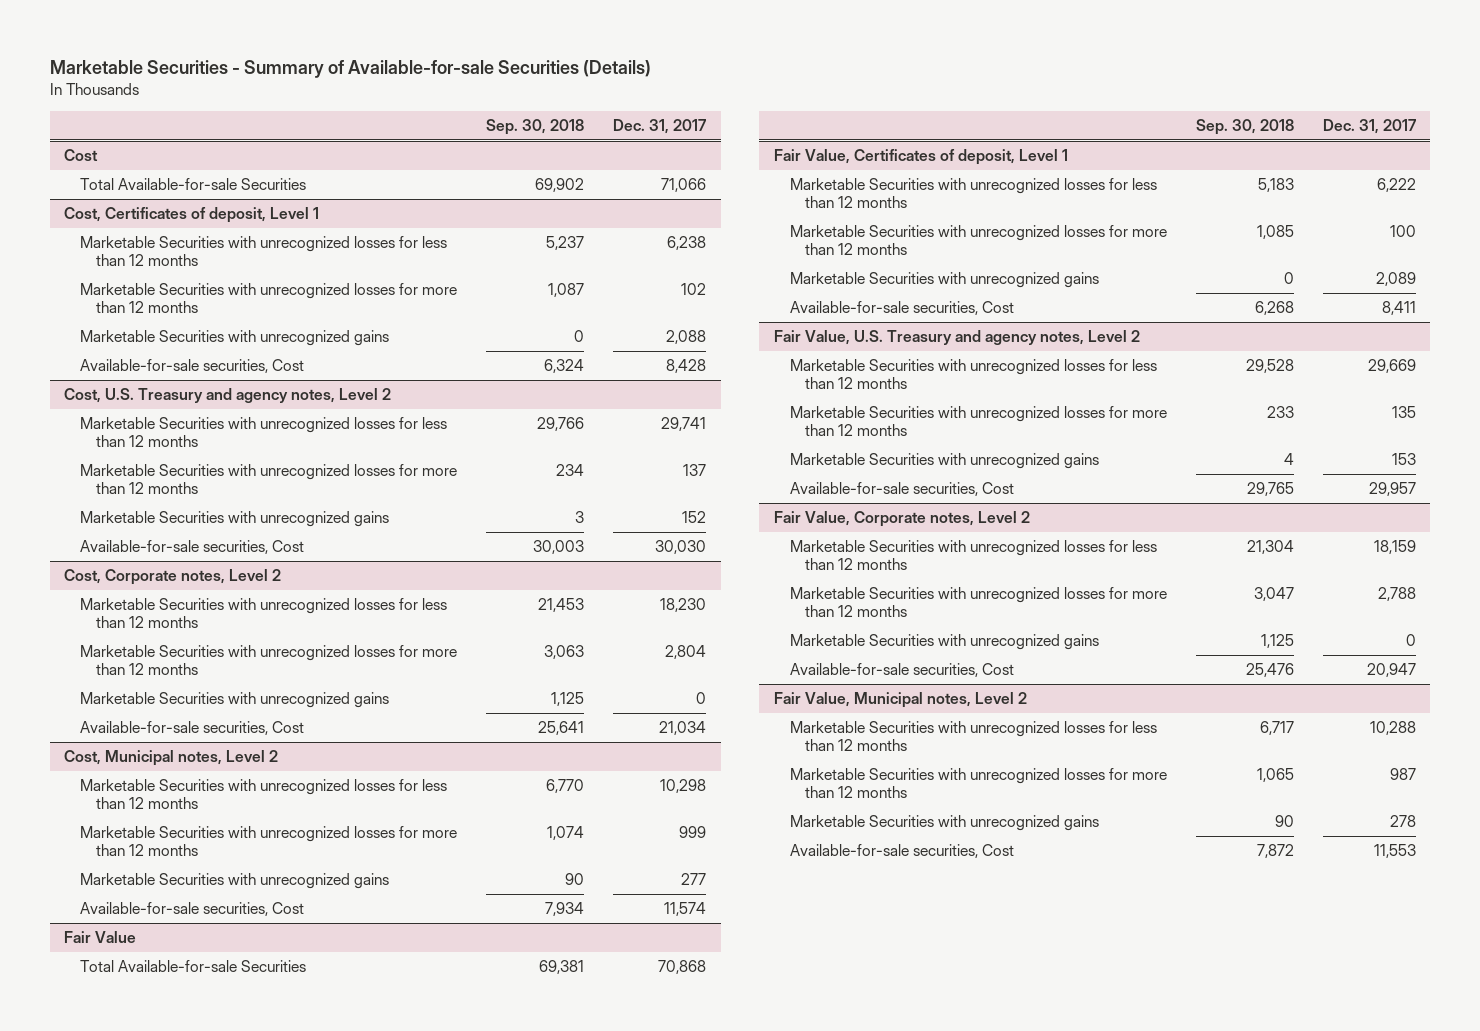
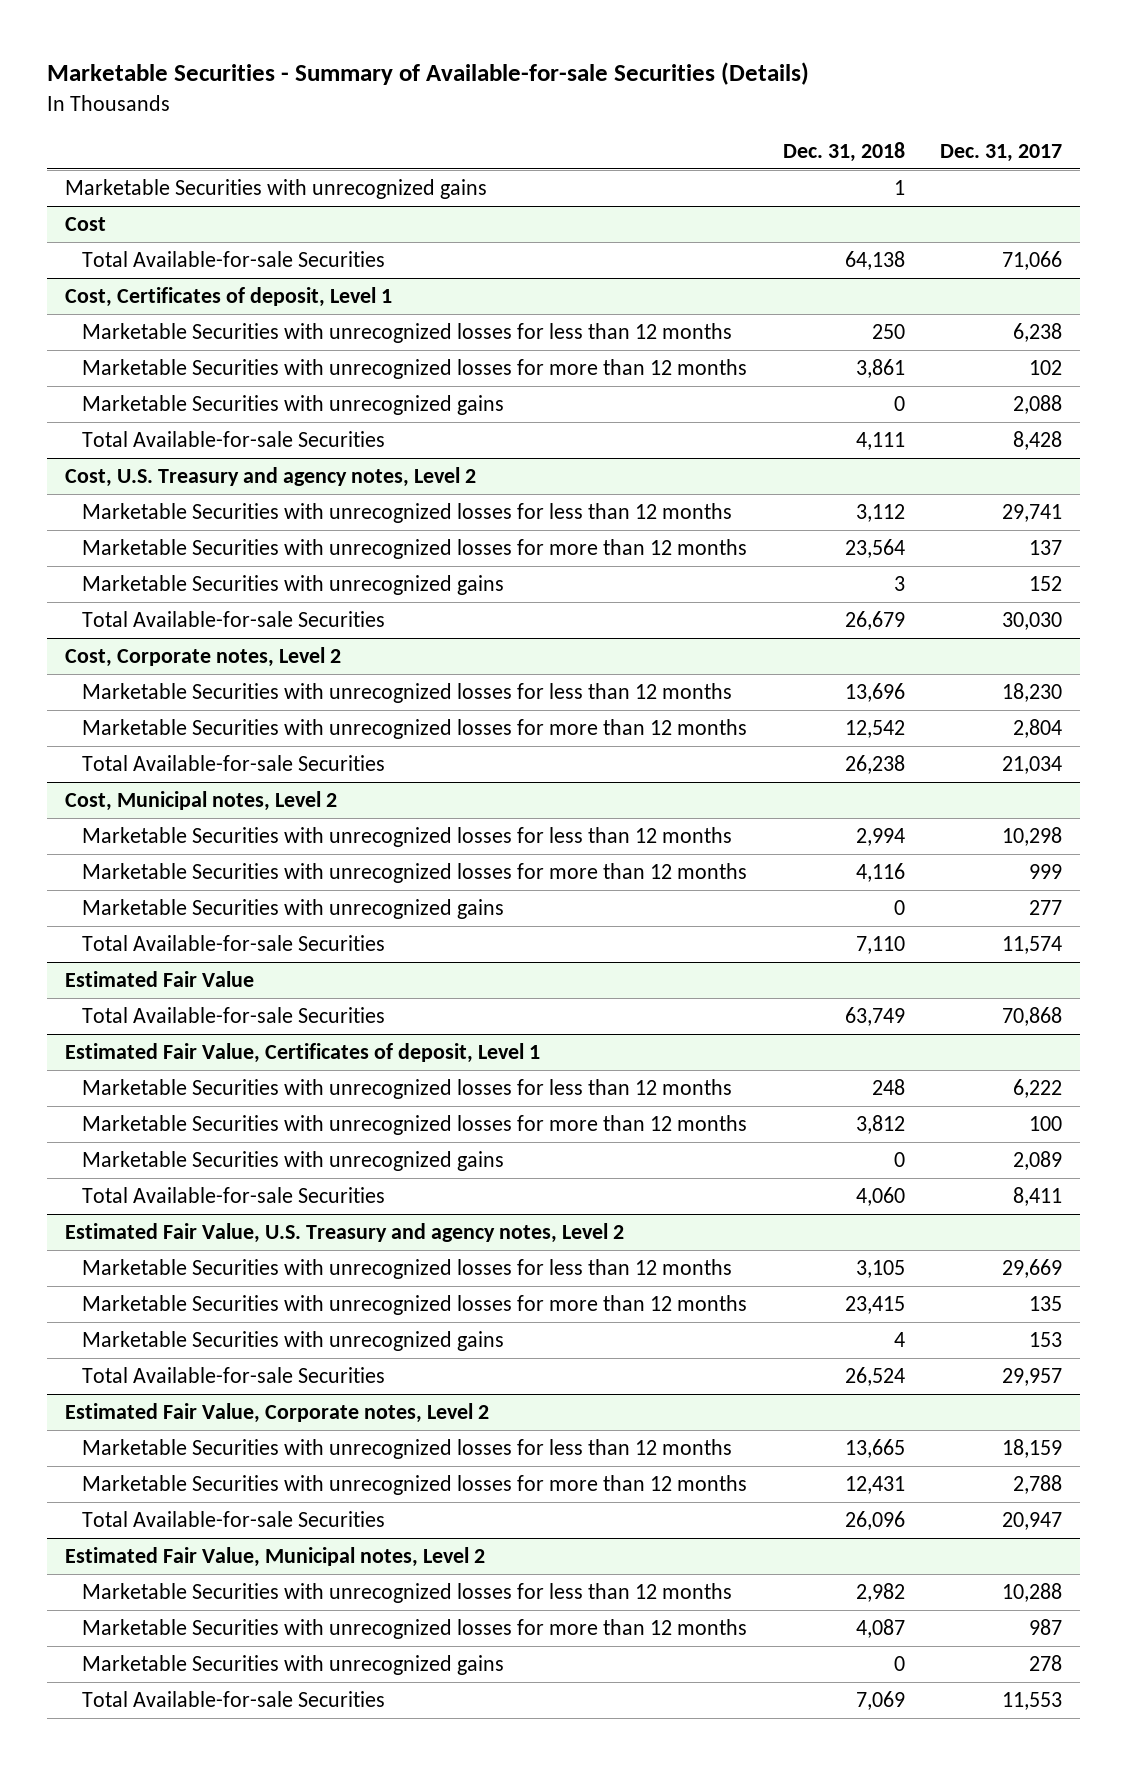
- | Sep. 30, 2018 | Dec. 31, 2017
+ | Dec. 31, 2018 | Dec. 31, 2017
+ Marketable Securities with unrecognized gains | 1 |
@ Cost, Certificates of deposit, Level 1
- Available-for-sale securities, Cost | 6,324 | 8,428
+ Total Available-for-sale Securities | 4,111 | 8,428
@ Cost, U.S. Treasury and agency notes, Level 2
- Available-for-sale securities, Cost | 30,003 | 30,030
+ Total Available-for-sale Securities | 26,679 | 30,030
@ Cost, Corporate notes, Level 2
- Marketable Securities with unrecognized gains | 1,125 | 0
- Available-for-sale securities, Cost | 25,641 | 21,034
+ Total Available-for-sale Securities | 26,238 | 21,034
@ Cost, Municipal notes, Level 2
- Available-for-sale securities, Cost | 7,934 | 11,574
- Fair Value
@ Cost, Municipal notes, Level 2
+ Total Available-for-sale Securities | 7,110 | 11,574
+ Estimated Fair Value
- Fair Value, Certificates of deposit, Level 1
+ Estimated Fair Value, Certificates of deposit, Level 1
- Available-for-sale securities, Cost | 6,268 | 8,411
- Fair Value, U.S. Treasury and agency notes, Level 2
+ Total Available-for-sale Securities | 4,060 | 8,411
+ Estimated Fair Value, U.S. Treasury and agency notes, Level 2
- Available-for-sale securities, Cost | 29,765 | 29,957
- Fair Value, Corporate notes, Level 2
+ Total Available-for-sale Securities | 26,524 | 29,957
+ Estimated Fair Value, Corporate notes, Level 2
- Marketable Securities with unrecognized gains | 1,125 | 0
- Available-for-sale securities, Cost | 25,476 | 20,947
- Fair Value, Municipal notes, Level 2
+ Total Available-for-sale Securities | 26,096 | 20,947
+ Estimated Fair Value, Municipal notes, Level 2
- Available-for-sale securities, Cost | 7,872 | 11,553
+ Total Available-for-sale Securities | 7,069 | 11,553

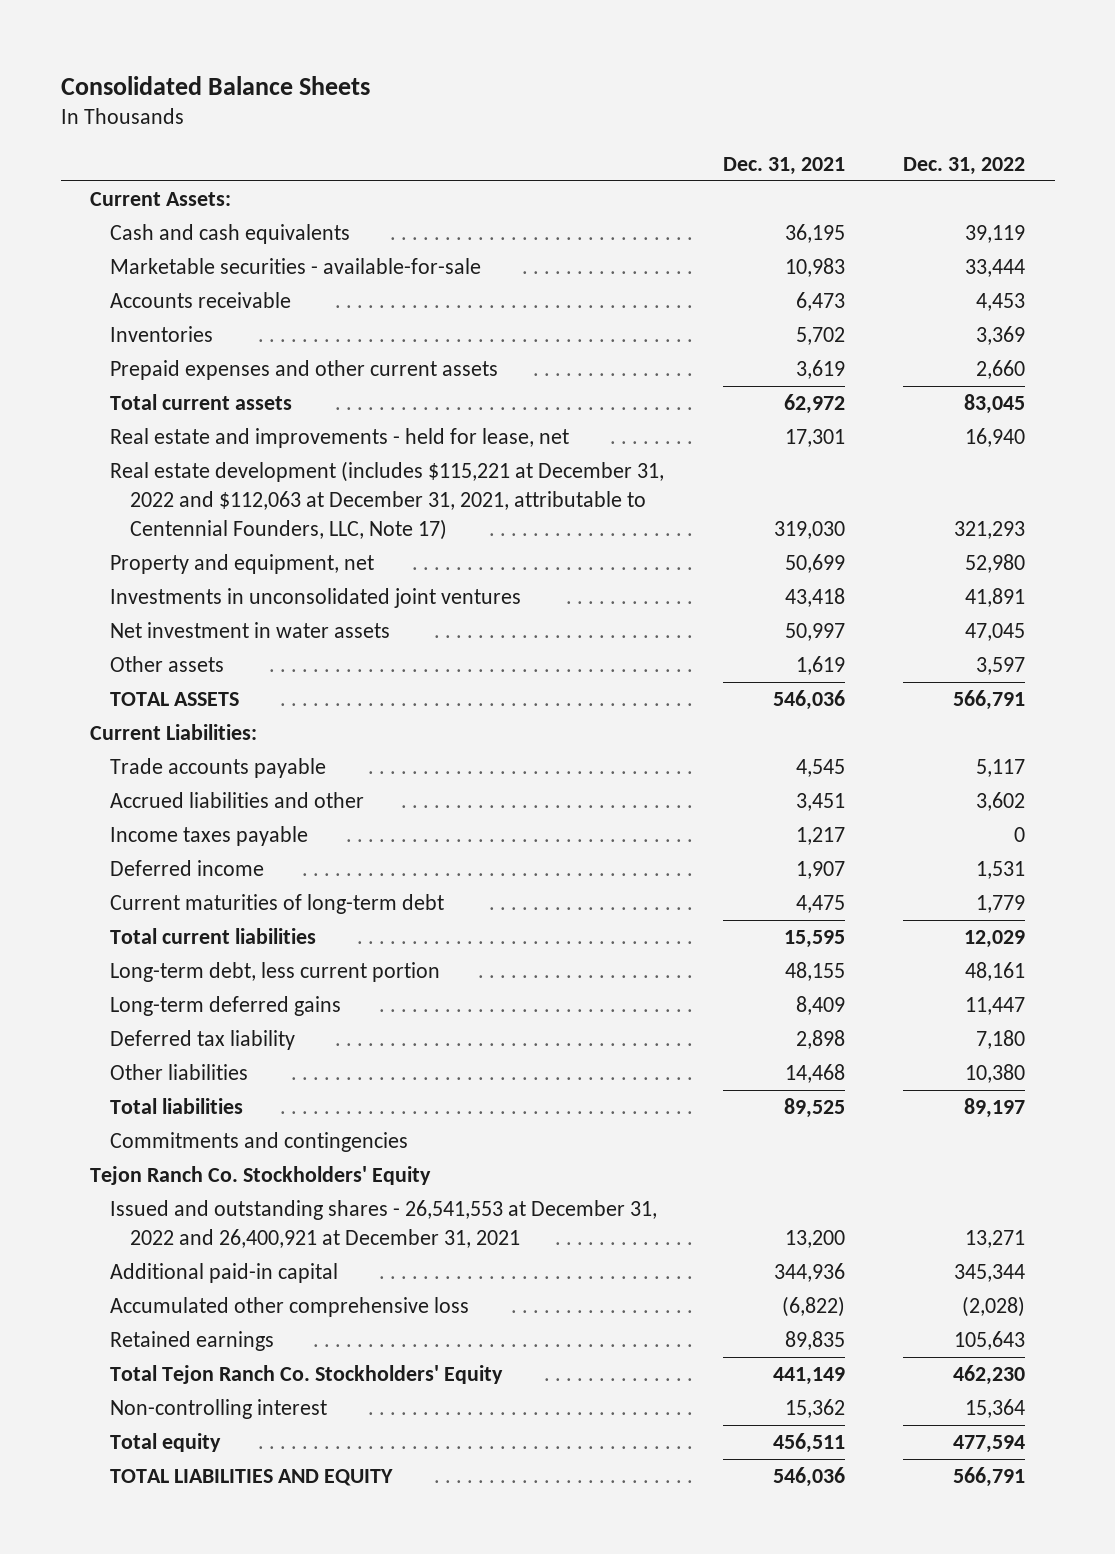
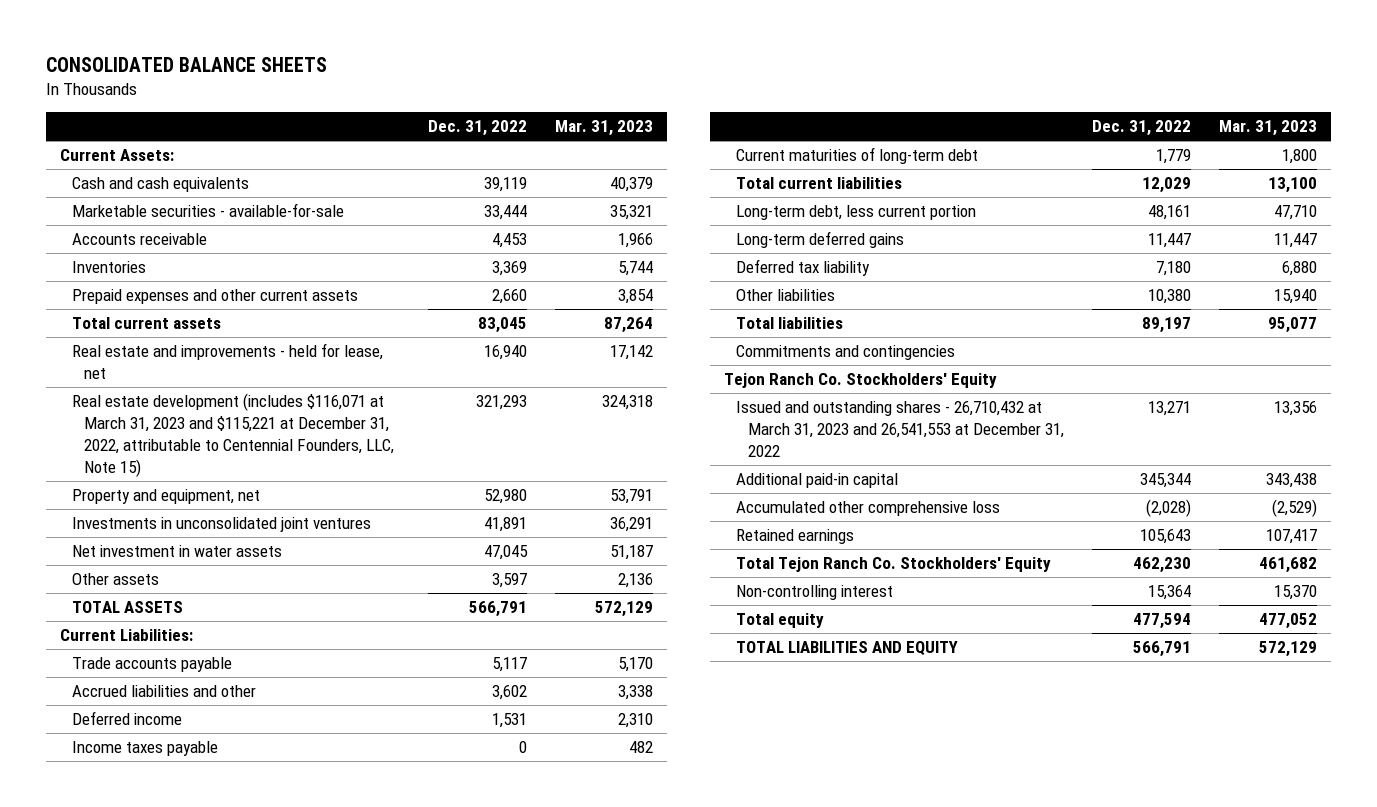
- Consolidated Balance Sheets
+ CONSOLIDATED BALANCE SHEETS
- | Dec. 31, 2021 | Dec. 31, 2022
+ | Dec. 31, 2022 | Mar. 31, 2023
- Real estate development (includes $115,221 at December 31, 2022 and $112,063 at December 31, 2021, attributable to Centennial Founders, LLC, Note 17) | 319,030 | 321,293
+ Real estate development (includes $116,071 at March 31, 2023 and $115,221 at December 31, 2022, attributable to Centennial Founders, LLC, Note 15) | 321,293 | 324,318
moved down: Income taxes payable | 0 | 482
- Issued and outstanding shares - 26,541,553 at December 31, 2022 and 26,400,921 at December 31, 2021 | 13,200 | 13,271
+ Issued and outstanding shares - 26,710,432 at March 31, 2023 and 26,541,553 at December 31, 2022 | 13,271 | 13,356

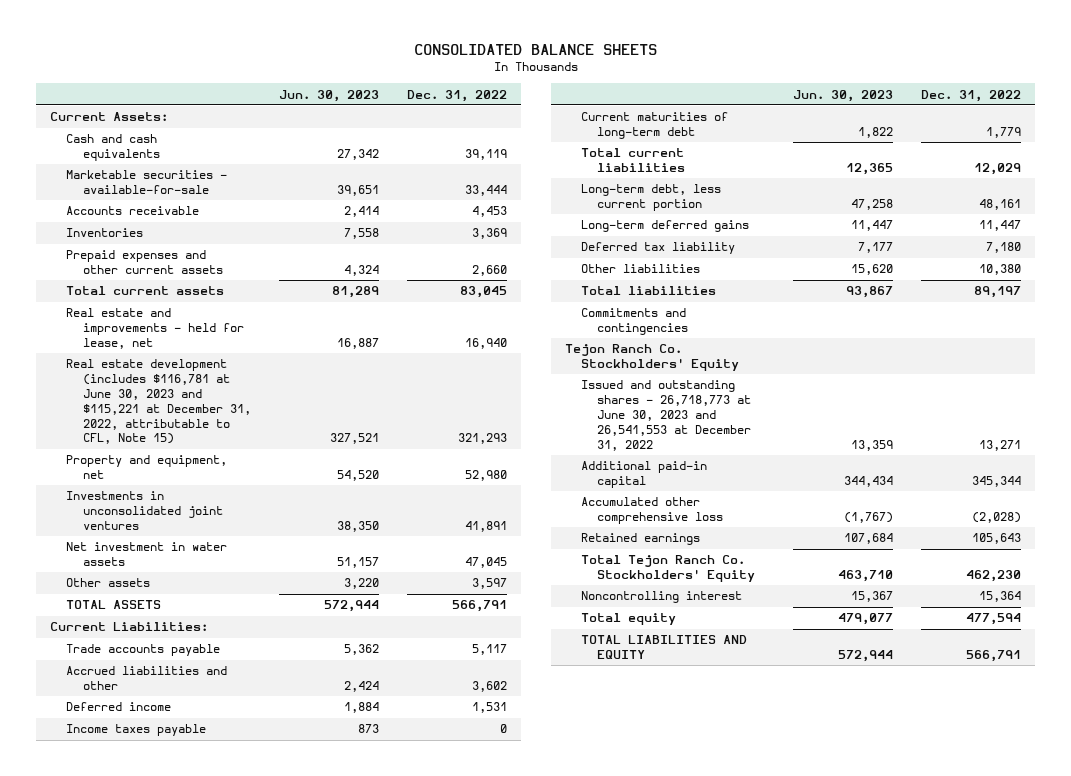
- | Dec. 31, 2022 | Mar. 31, 2023
+ | Jun. 30, 2023 | Dec. 31, 2022
- Real estate development (includes $116,071 at March 31, 2023 and $115,221 at December 31, 2022, attributable to Centennial Founders, LLC, Note 15) | 321,293 | 324,318
+ Real estate development (includes $116,781 at June 30, 2023 and $115,221 at December 31, 2022, attributable to CFL, Note 15) | 327,521 | 321,293
- Issued and outstanding shares - 26,710,432 at March 31, 2023 and 26,541,553 at December 31, 2022 | 13,271 | 13,356
+ Issued and outstanding shares - 26,718,773 at June 30, 2023 and 26,541,553 at December 31, 2022 | 13,359 | 13,271
- Non-controlling interest | 15,364 | 15,370
+ Noncontrolling interest | 15,367 | 15,364

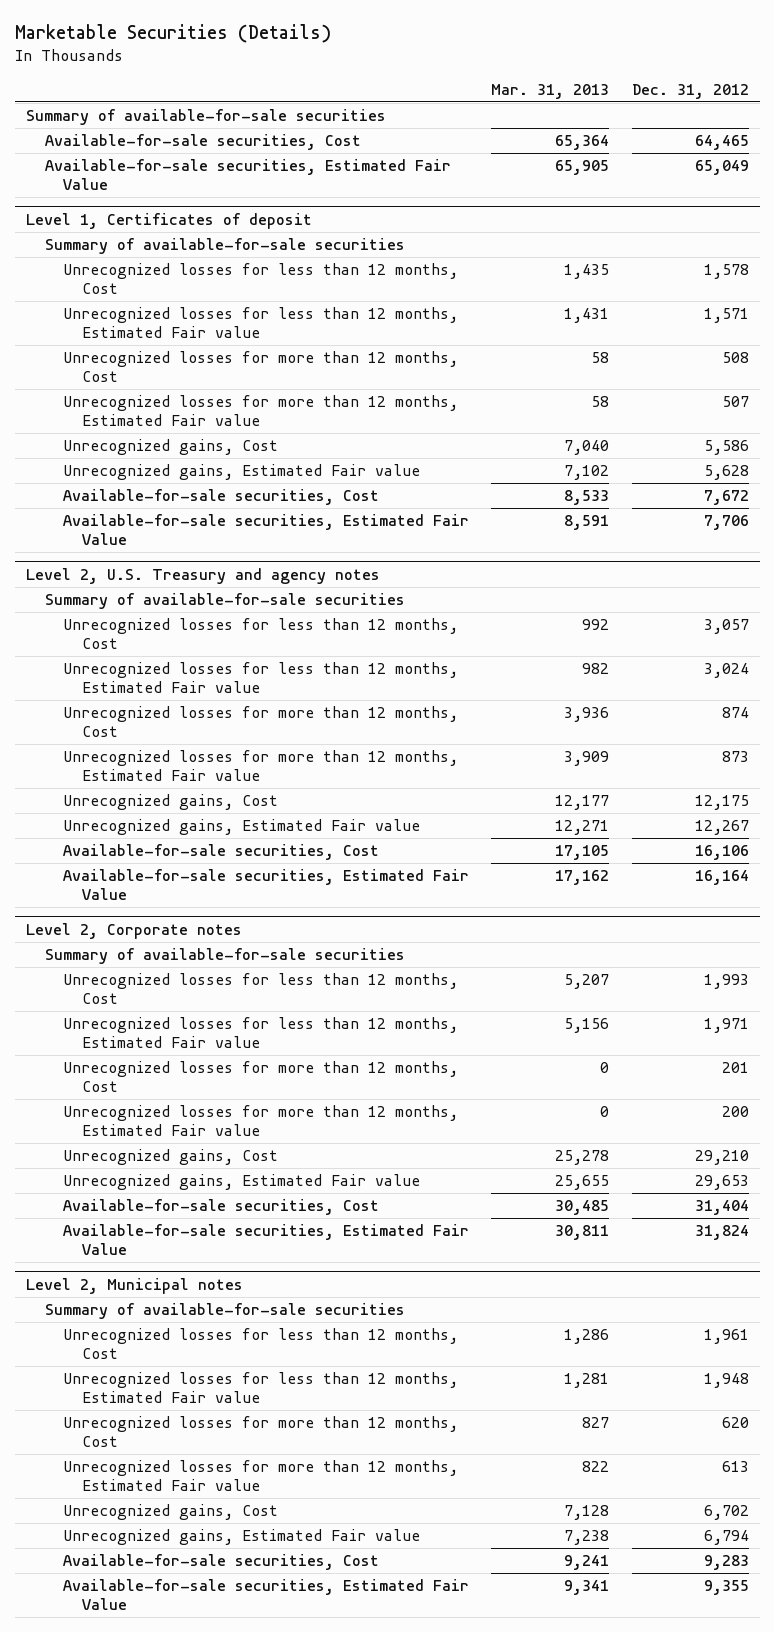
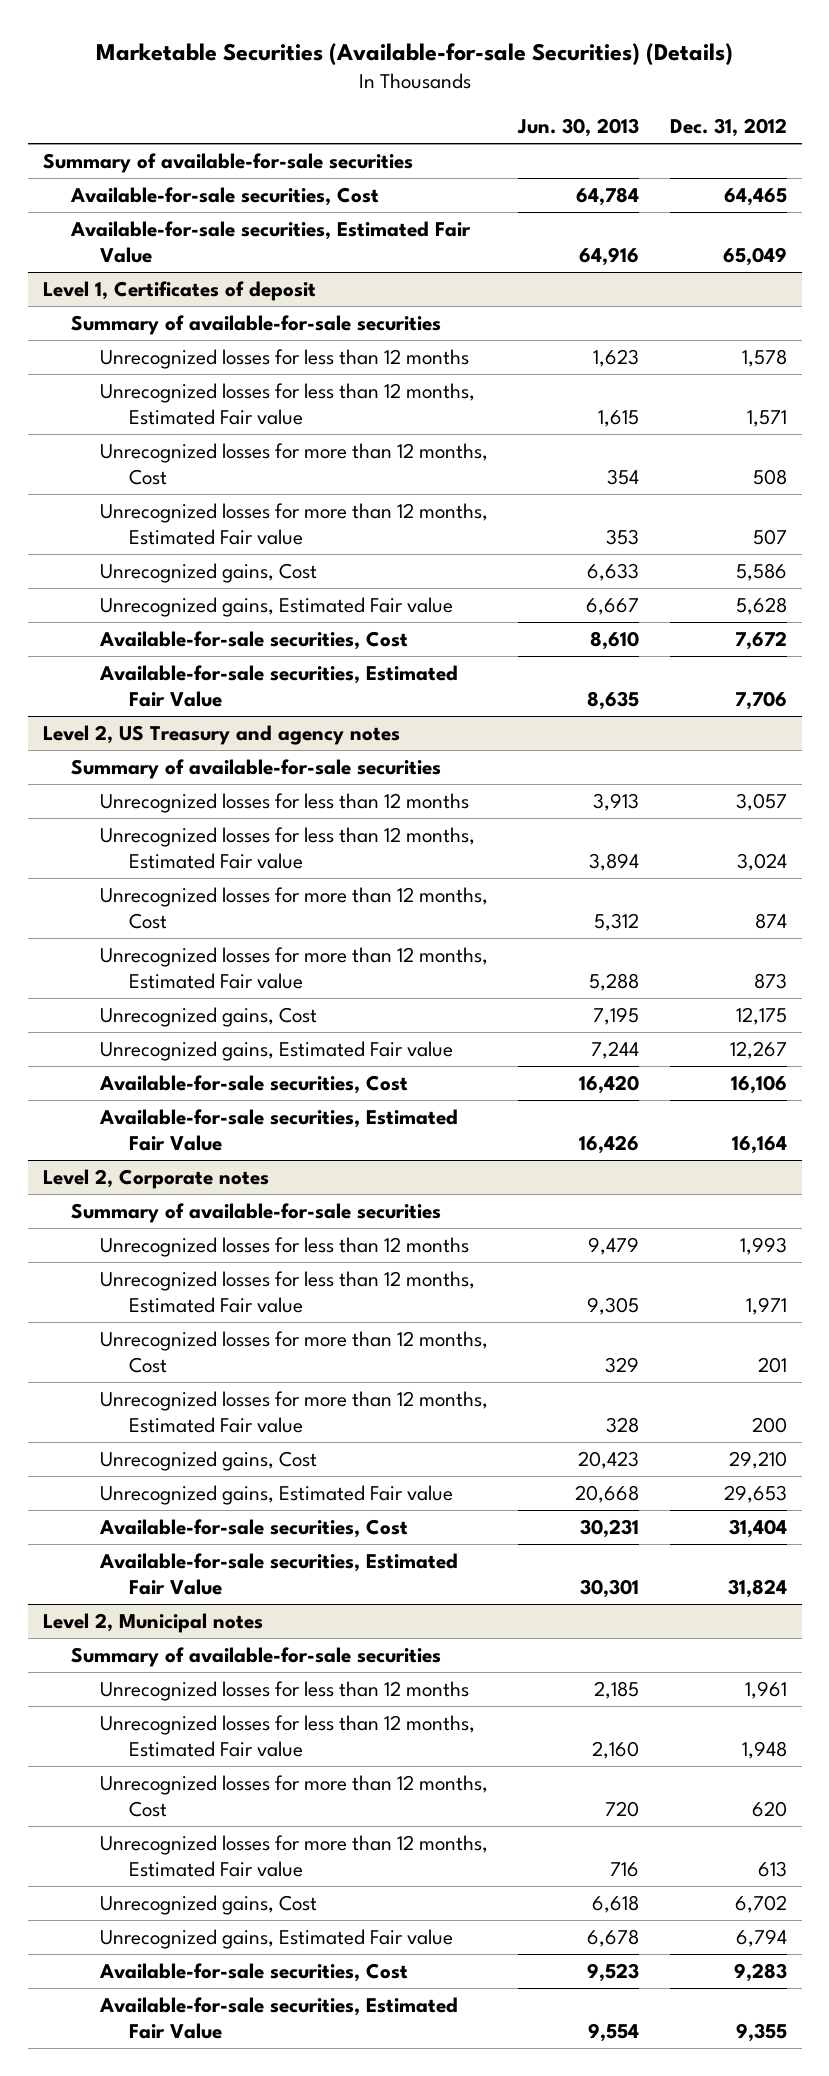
- Marketable Securities (Details)
+ Marketable Securities (Available-for-sale Securities) (Details)
- | Mar. 31, 2013 | Dec. 31, 2012
+ | Jun. 30, 2013 | Dec. 31, 2012
@ Level 1, Certificates of deposit
- Unrecognized losses for less than 12 months, Cost | 1,435 | 1,578
+ Unrecognized losses for less than 12 months | 1,623 | 1,578
- Level 2, U.S. Treasury and agency notes
+ Level 2, US Treasury and agency notes
- Unrecognized losses for less than 12 months, Cost | 992 | 3,057
+ Unrecognized losses for less than 12 months | 3,913 | 3,057
@ Level 2, Corporate notes
- Unrecognized losses for less than 12 months, Cost | 5,207 | 1,993
+ Unrecognized losses for less than 12 months | 9,479 | 1,993
@ Level 2, Municipal notes
- Unrecognized losses for less than 12 months, Cost | 1,286 | 1,961
+ Unrecognized losses for less than 12 months | 2,185 | 1,961

